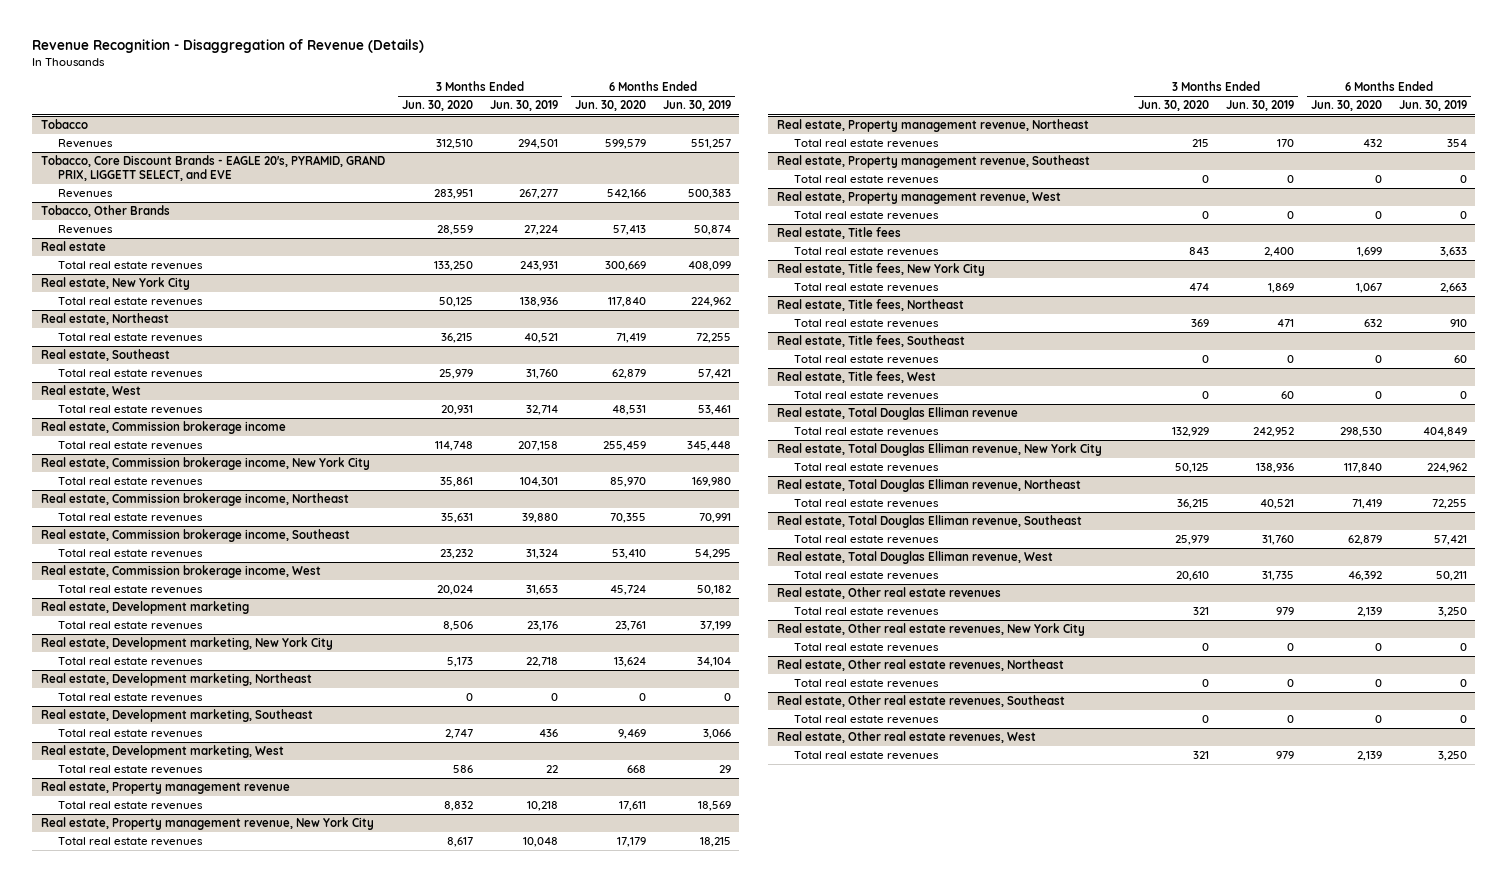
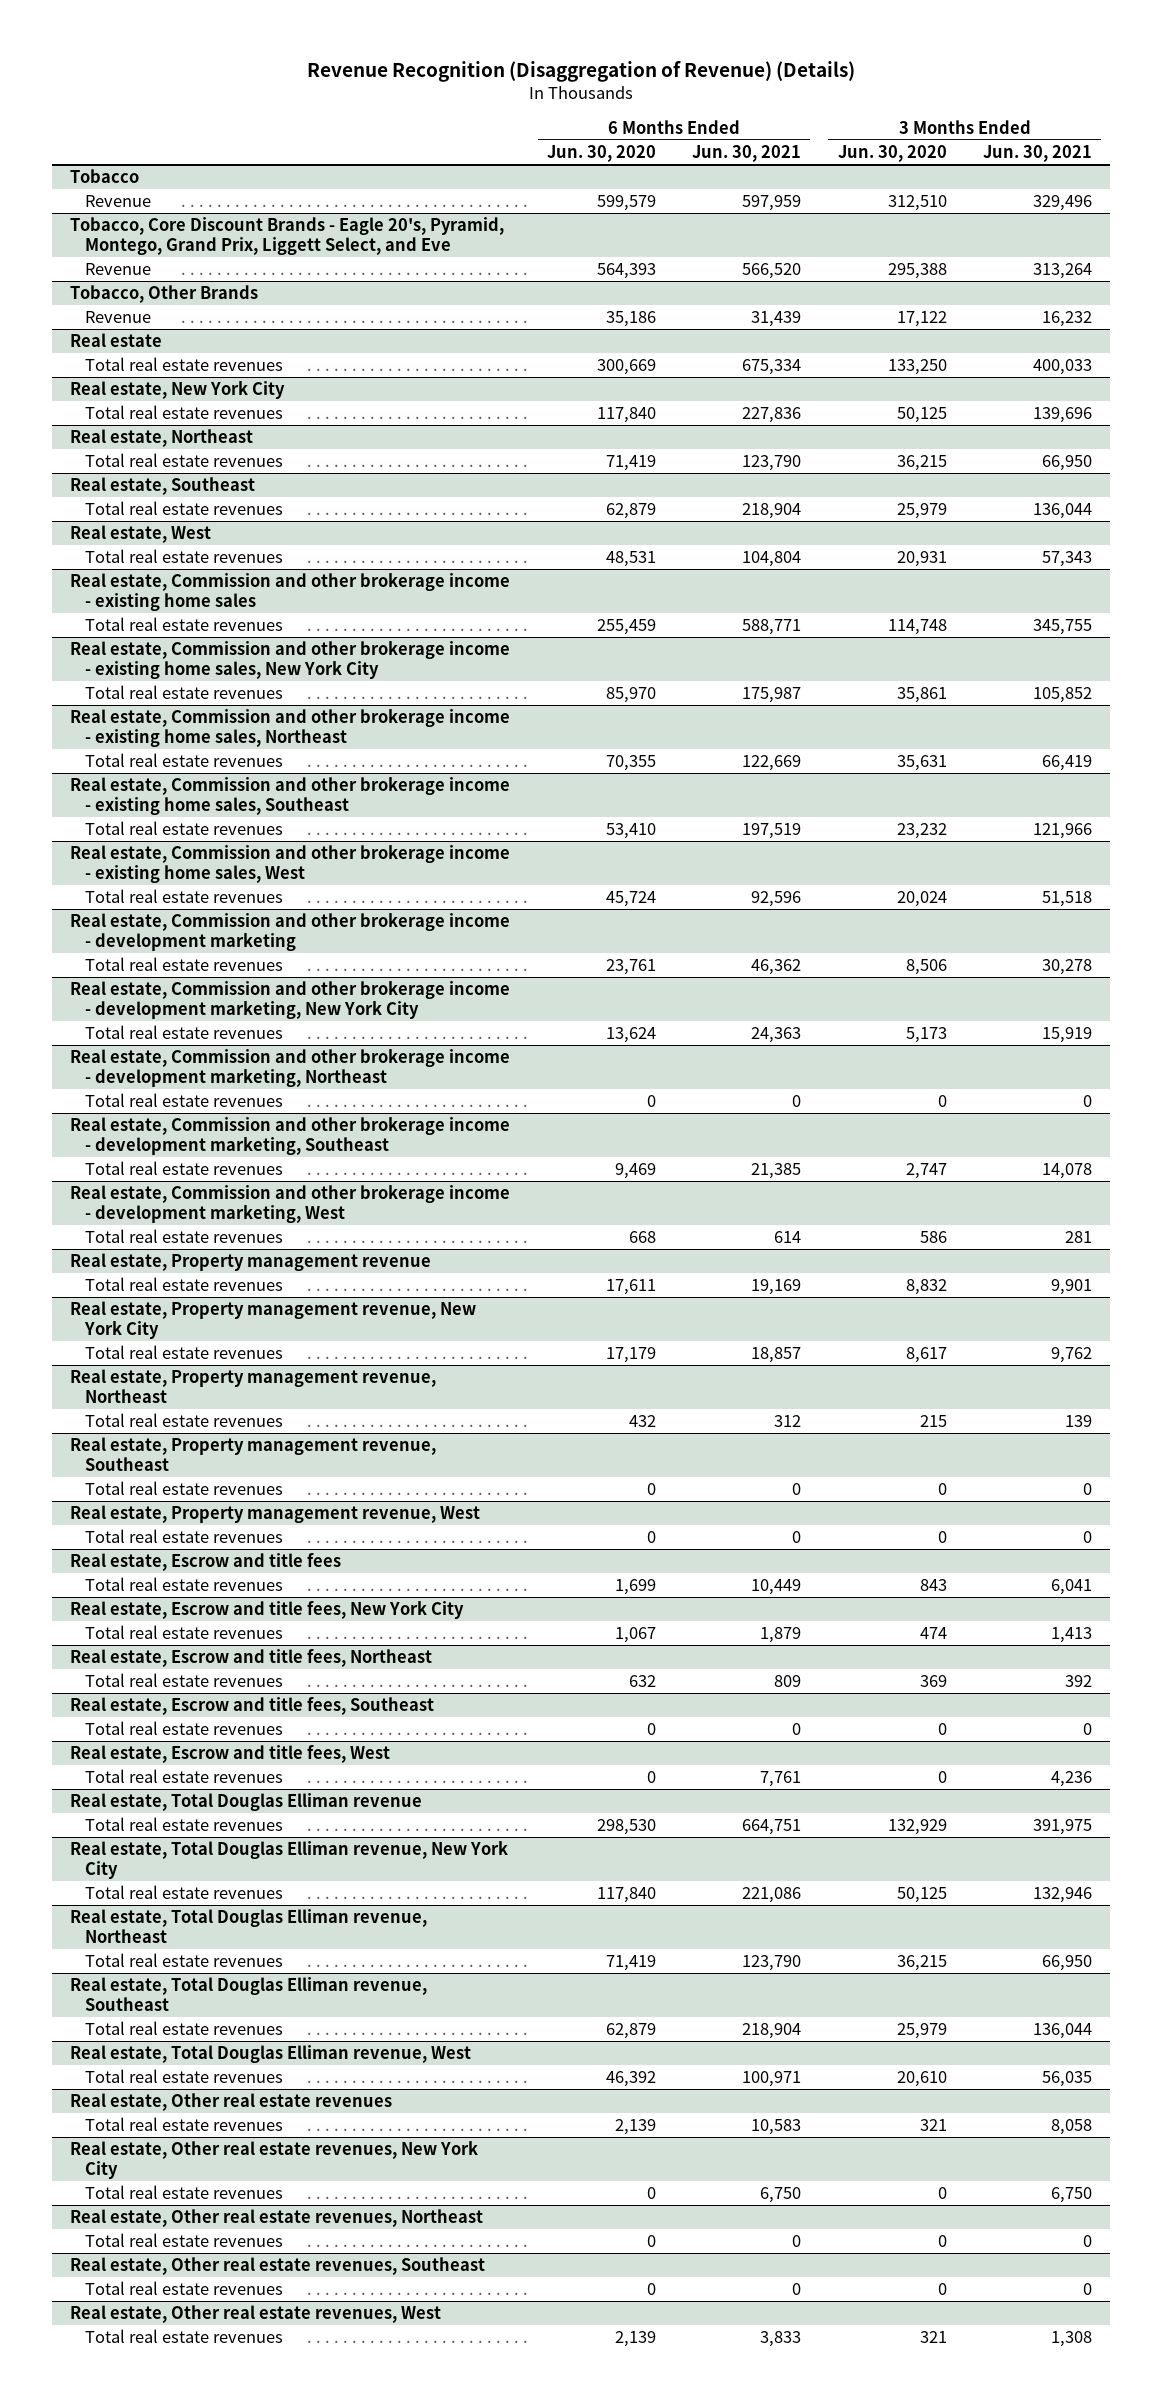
- Revenue Recognition - Disaggregation of Revenue (Details)
+ Revenue Recognition (Disaggregation of Revenue) (Details)
- | 3 Months Ended Jun. 30, 2020 | 3 Months Ended Jun. 30, 2019 | 6 Months Ended Jun. 30, 2020 | 6 Months Ended Jun. 30, 2019
+ | 6 Months Ended Jun. 30, 2020 | 6 Months Ended Jun. 30, 2021 | 3 Months Ended Jun. 30, 2020 | 3 Months Ended Jun. 30, 2021
@ Tobacco
- Revenues | 312,510 | 294,501 | 599,579 | 551,257
- Tobacco, Core Discount Brands - EAGLE 20's, PYRAMID, GRAND PRIX, LIGGETT SELECT, and EVE
- Revenues | 283,951 | 267,277 | 542,166 | 500,383
@ Tobacco
+ Revenue | 599,579 | 597,959 | 312,510 | 329,496
+ Tobacco, Core Discount Brands - Eagle 20's, Pyramid, Montego, Grand Prix, Liggett Select, and Eve
+ Revenue | 564,393 | 566,520 | 295,388 | 313,264
@ Tobacco, Other Brands
- Revenues | 28,559 | 27,224 | 57,413 | 50,874
+ Revenue | 35,186 | 31,439 | 17,122 | 16,232
- Real estate, Commission brokerage income
+ Real estate, Commission and other brokerage income - existing home sales
- Real estate, Commission brokerage income, New York City
+ Real estate, Commission and other brokerage income - existing home sales, New York City
- Real estate, Commission brokerage income, Northeast
+ Real estate, Commission and other brokerage income - existing home sales, Northeast
- Real estate, Commission brokerage income, Southeast
+ Real estate, Commission and other brokerage income - existing home sales, Southeast
- Real estate, Commission brokerage income, West
+ Real estate, Commission and other brokerage income - existing home sales, West
- Real estate, Development marketing
+ Real estate, Commission and other brokerage income - development marketing
- Real estate, Development marketing, New York City
+ Real estate, Commission and other brokerage income - development marketing, New York City
- Real estate, Development marketing, Northeast
+ Real estate, Commission and other brokerage income - development marketing, Northeast
- Real estate, Development marketing, Southeast
+ Real estate, Commission and other brokerage income - development marketing, Southeast
- Real estate, Development marketing, West
+ Real estate, Commission and other brokerage income - development marketing, West
- Real estate, Title fees
+ Real estate, Escrow and title fees
- Real estate, Title fees, New York City
+ Real estate, Escrow and title fees, New York City
- Real estate, Title fees, Northeast
+ Real estate, Escrow and title fees, Northeast
- Real estate, Title fees, Southeast
+ Real estate, Escrow and title fees, Southeast
- Real estate, Title fees, West
+ Real estate, Escrow and title fees, West

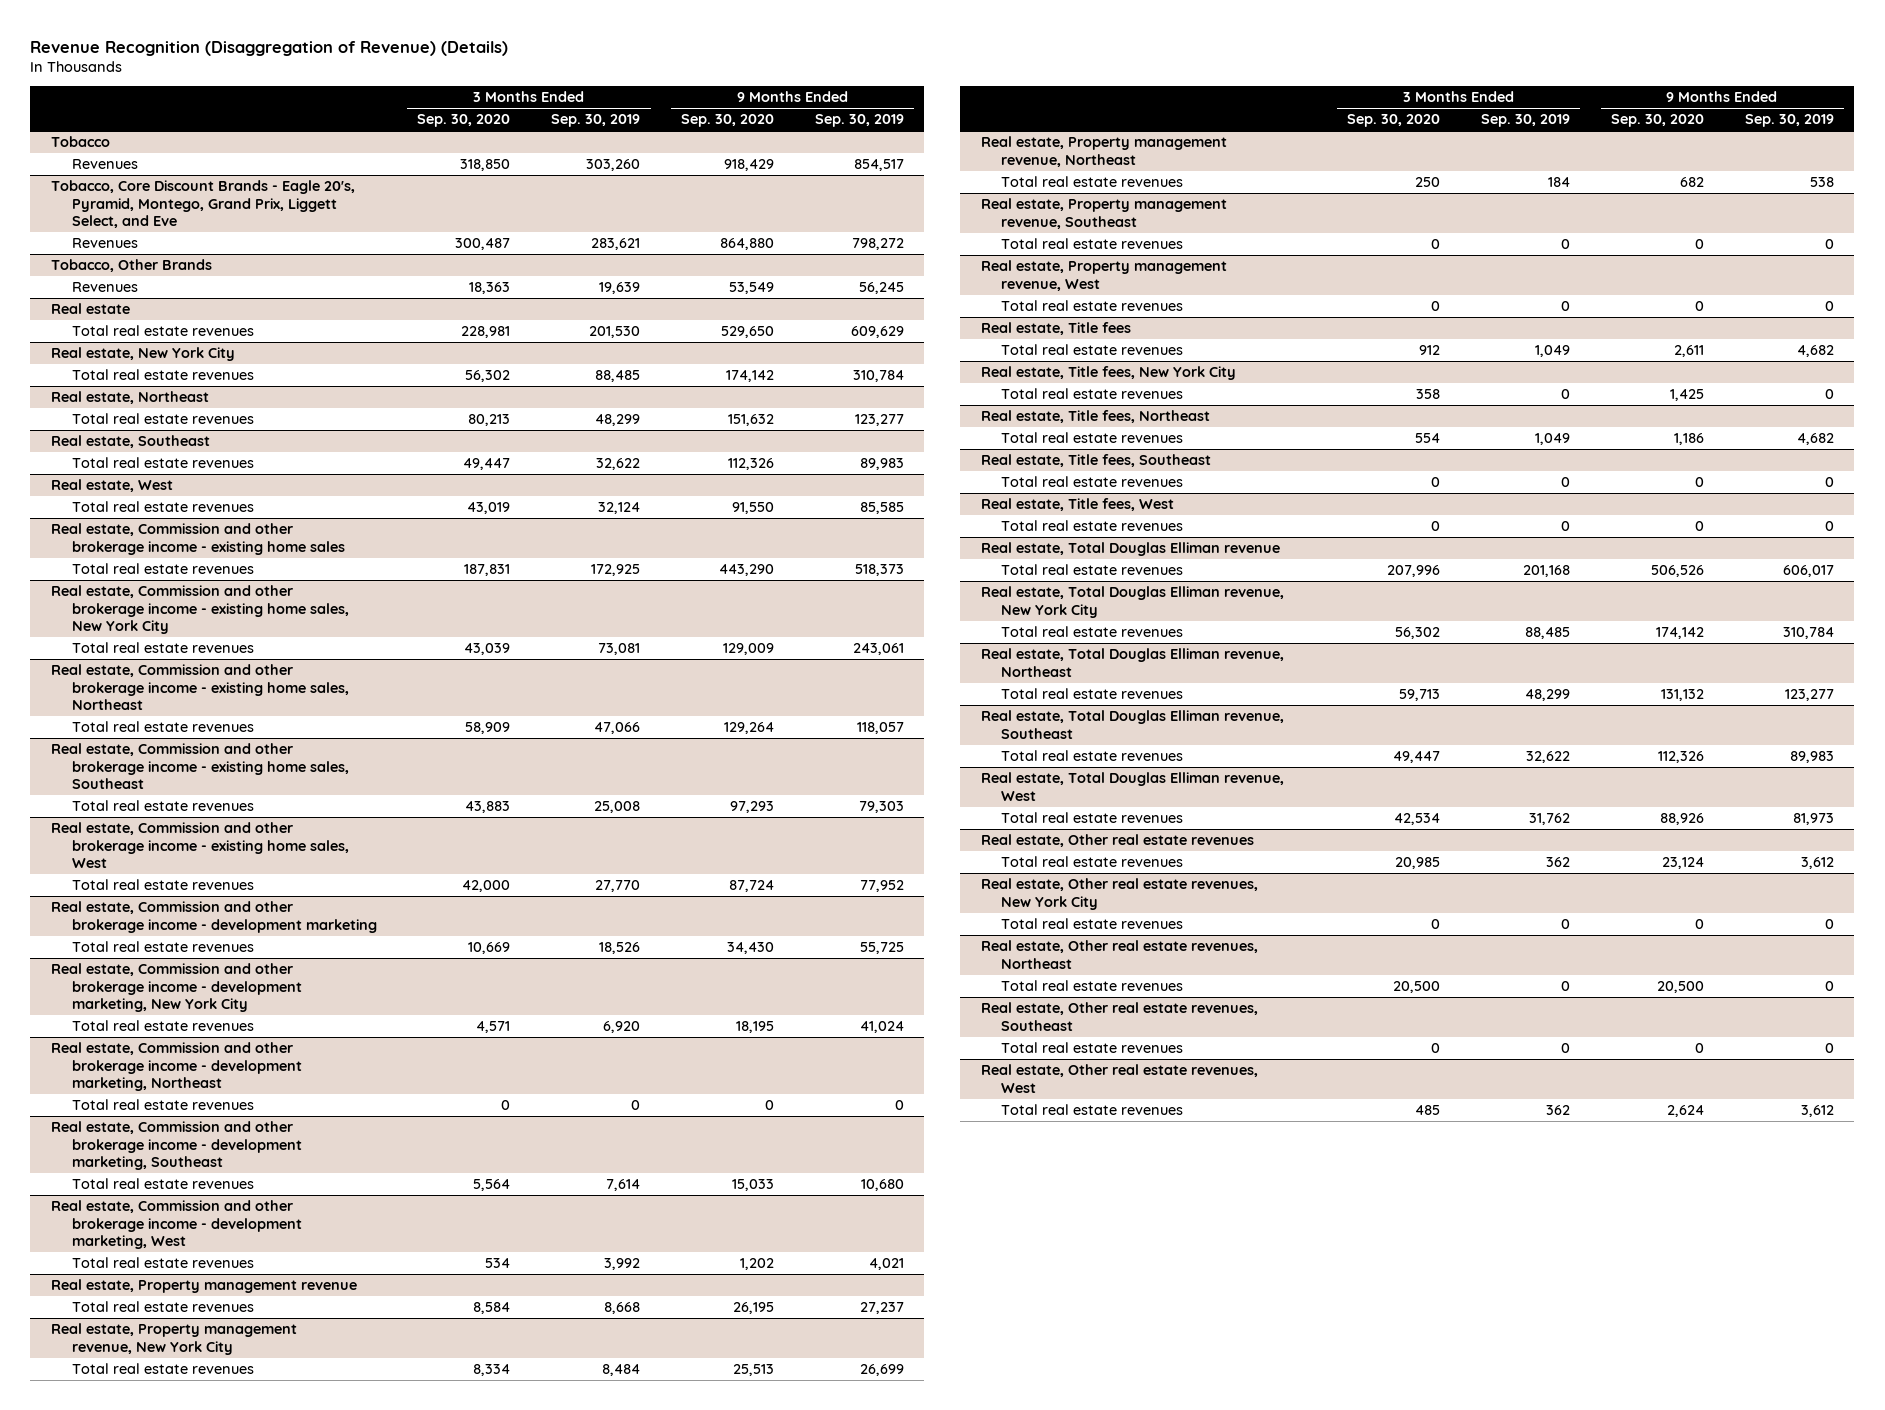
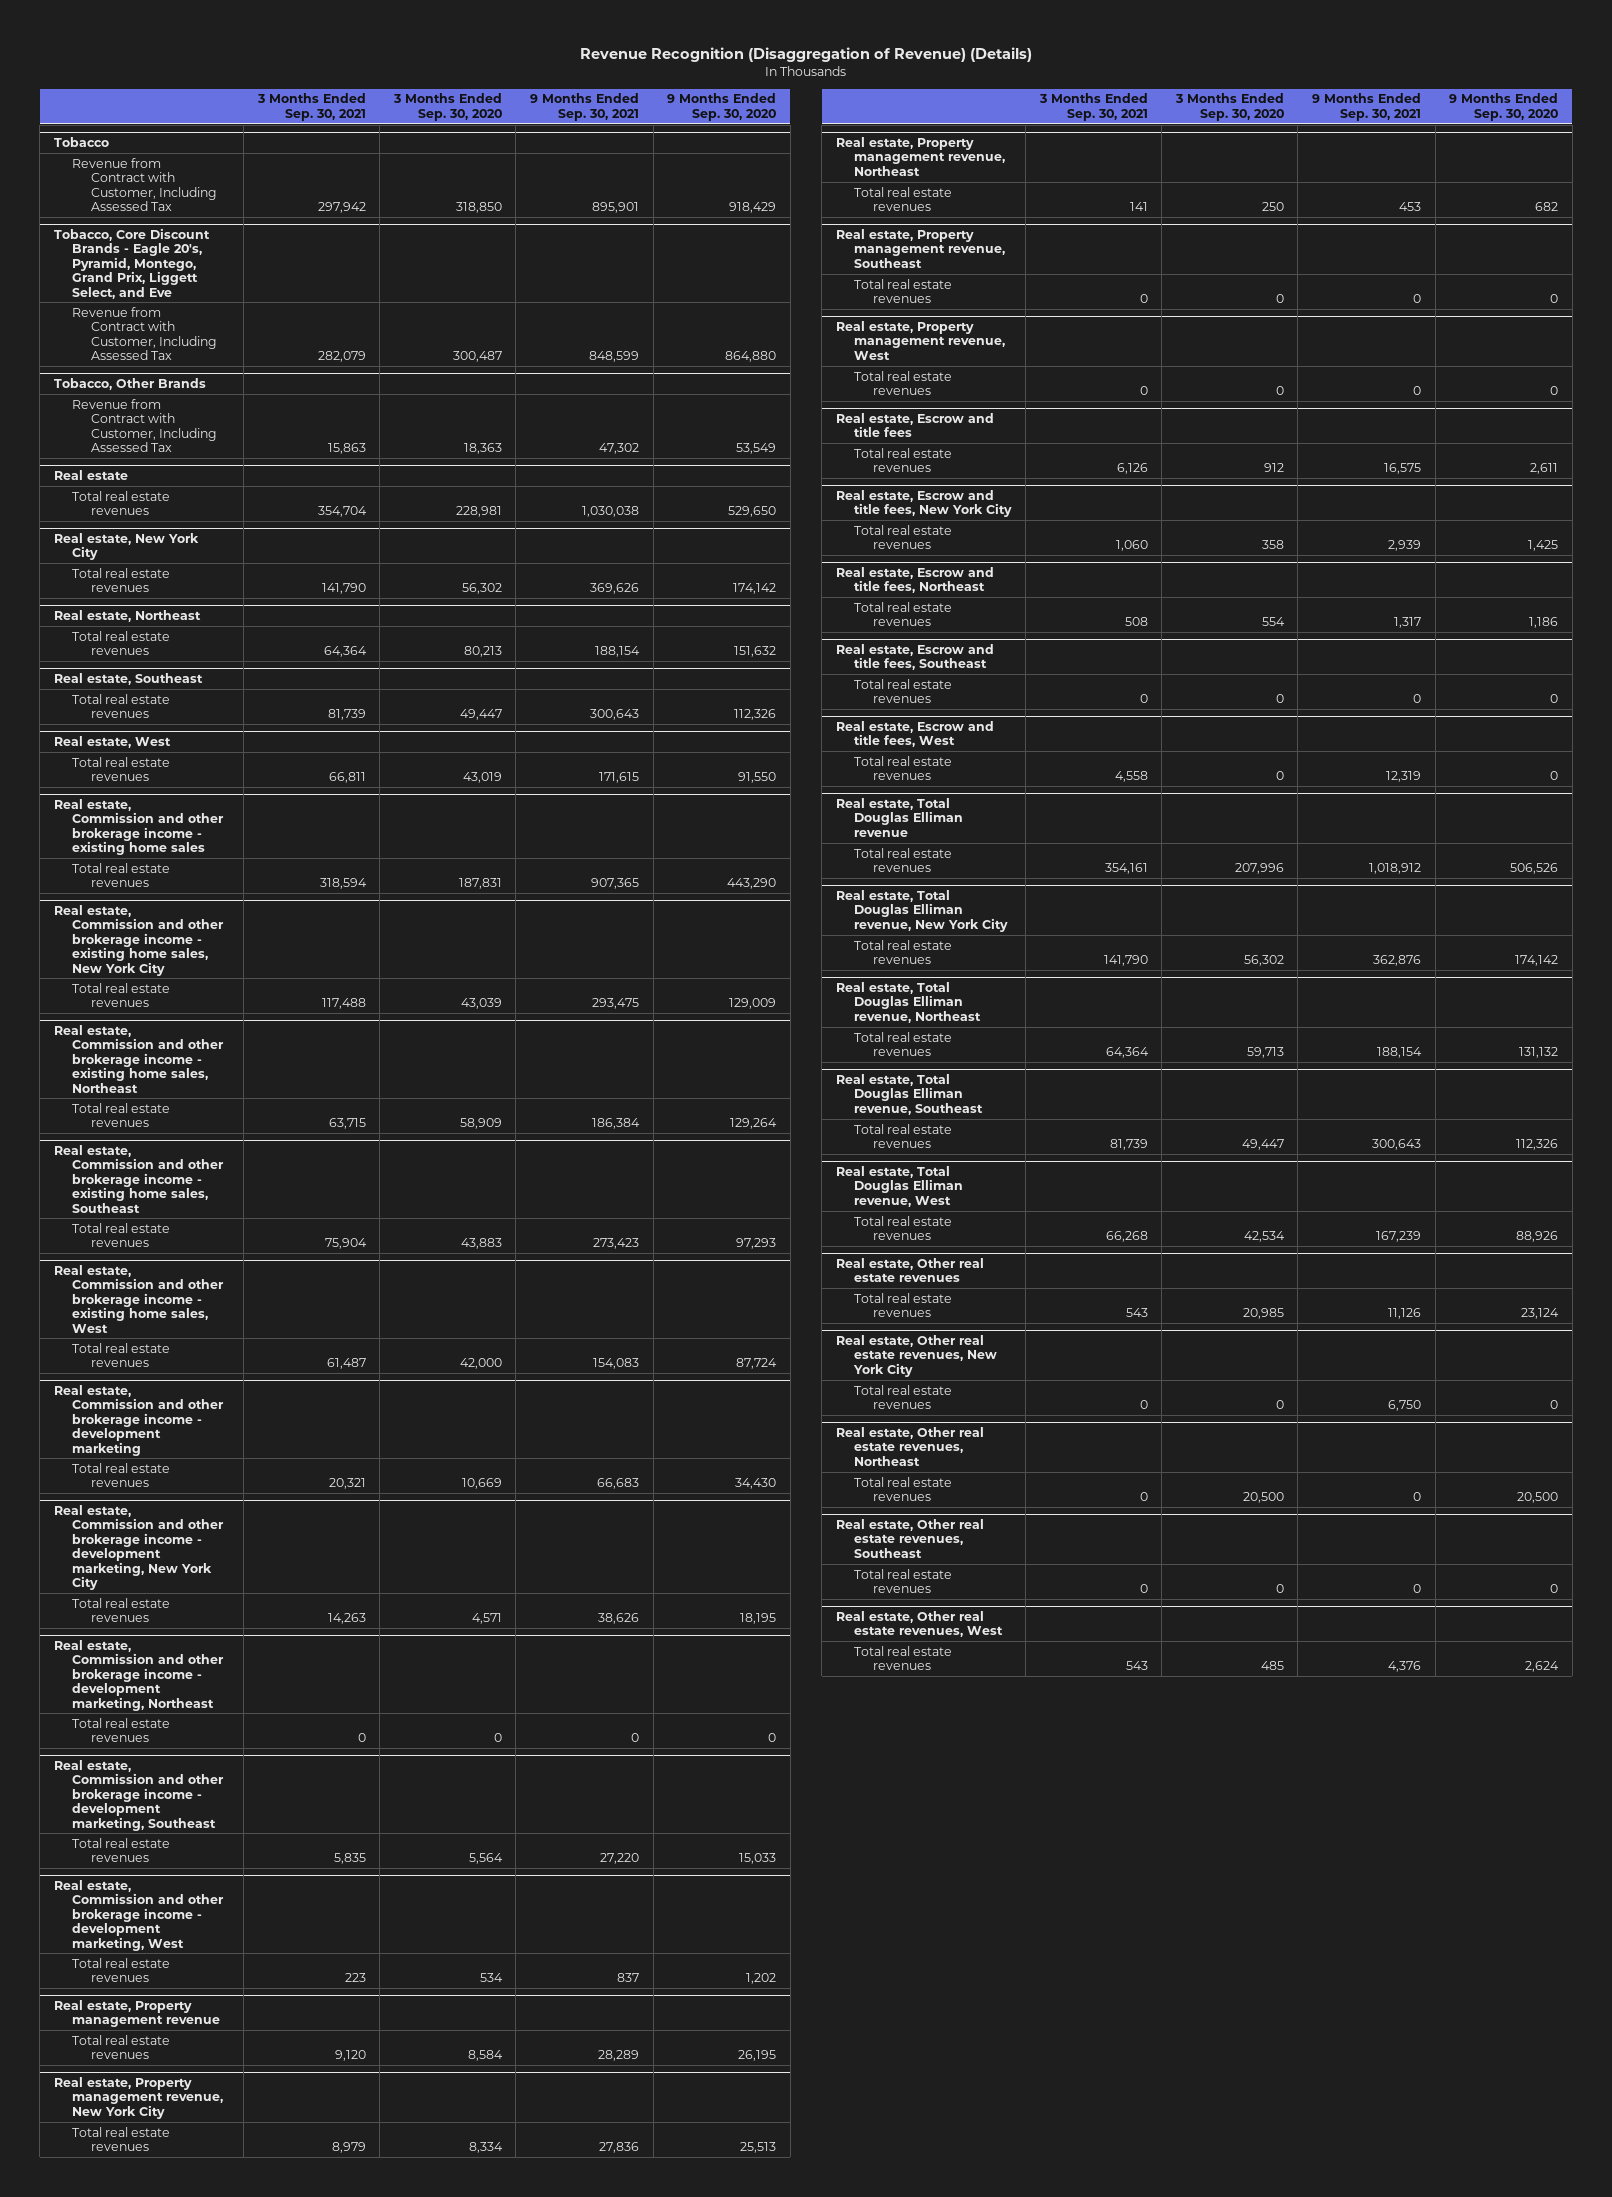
- | 3 Months Ended Sep. 30, 2020 | 3 Months Ended Sep. 30, 2019 | 9 Months Ended Sep. 30, 2020 | 9 Months Ended Sep. 30, 2019
+ | 3 Months Ended Sep. 30, 2021 | 3 Months Ended Sep. 30, 2020 | 9 Months Ended Sep. 30, 2021 | 9 Months Ended Sep. 30, 2020
@ Tobacco
- Revenues | 318,850 | 303,260 | 918,429 | 854,517
+ Revenue from Contract with Customer, Including Assessed Tax | 297,942 | 318,850 | 895,901 | 918,429
@ Tobacco, Core Discount Brands - Eagle 20's, Pyramid, Montego, Grand Prix, Liggett Select, and Eve
- Revenues | 300,487 | 283,621 | 864,880 | 798,272
+ Revenue from Contract with Customer, Including Assessed Tax | 282,079 | 300,487 | 848,599 | 864,880
@ Tobacco, Other Brands
- Revenues | 18,363 | 19,639 | 53,549 | 56,245
+ Revenue from Contract with Customer, Including Assessed Tax | 15,863 | 18,363 | 47,302 | 53,549
- Real estate, Title fees
+ Real estate, Escrow and title fees
- Real estate, Title fees, New York City
+ Real estate, Escrow and title fees, New York City
- Real estate, Title fees, Northeast
+ Real estate, Escrow and title fees, Northeast
- Real estate, Title fees, Southeast
+ Real estate, Escrow and title fees, Southeast
- Real estate, Title fees, West
+ Real estate, Escrow and title fees, West

